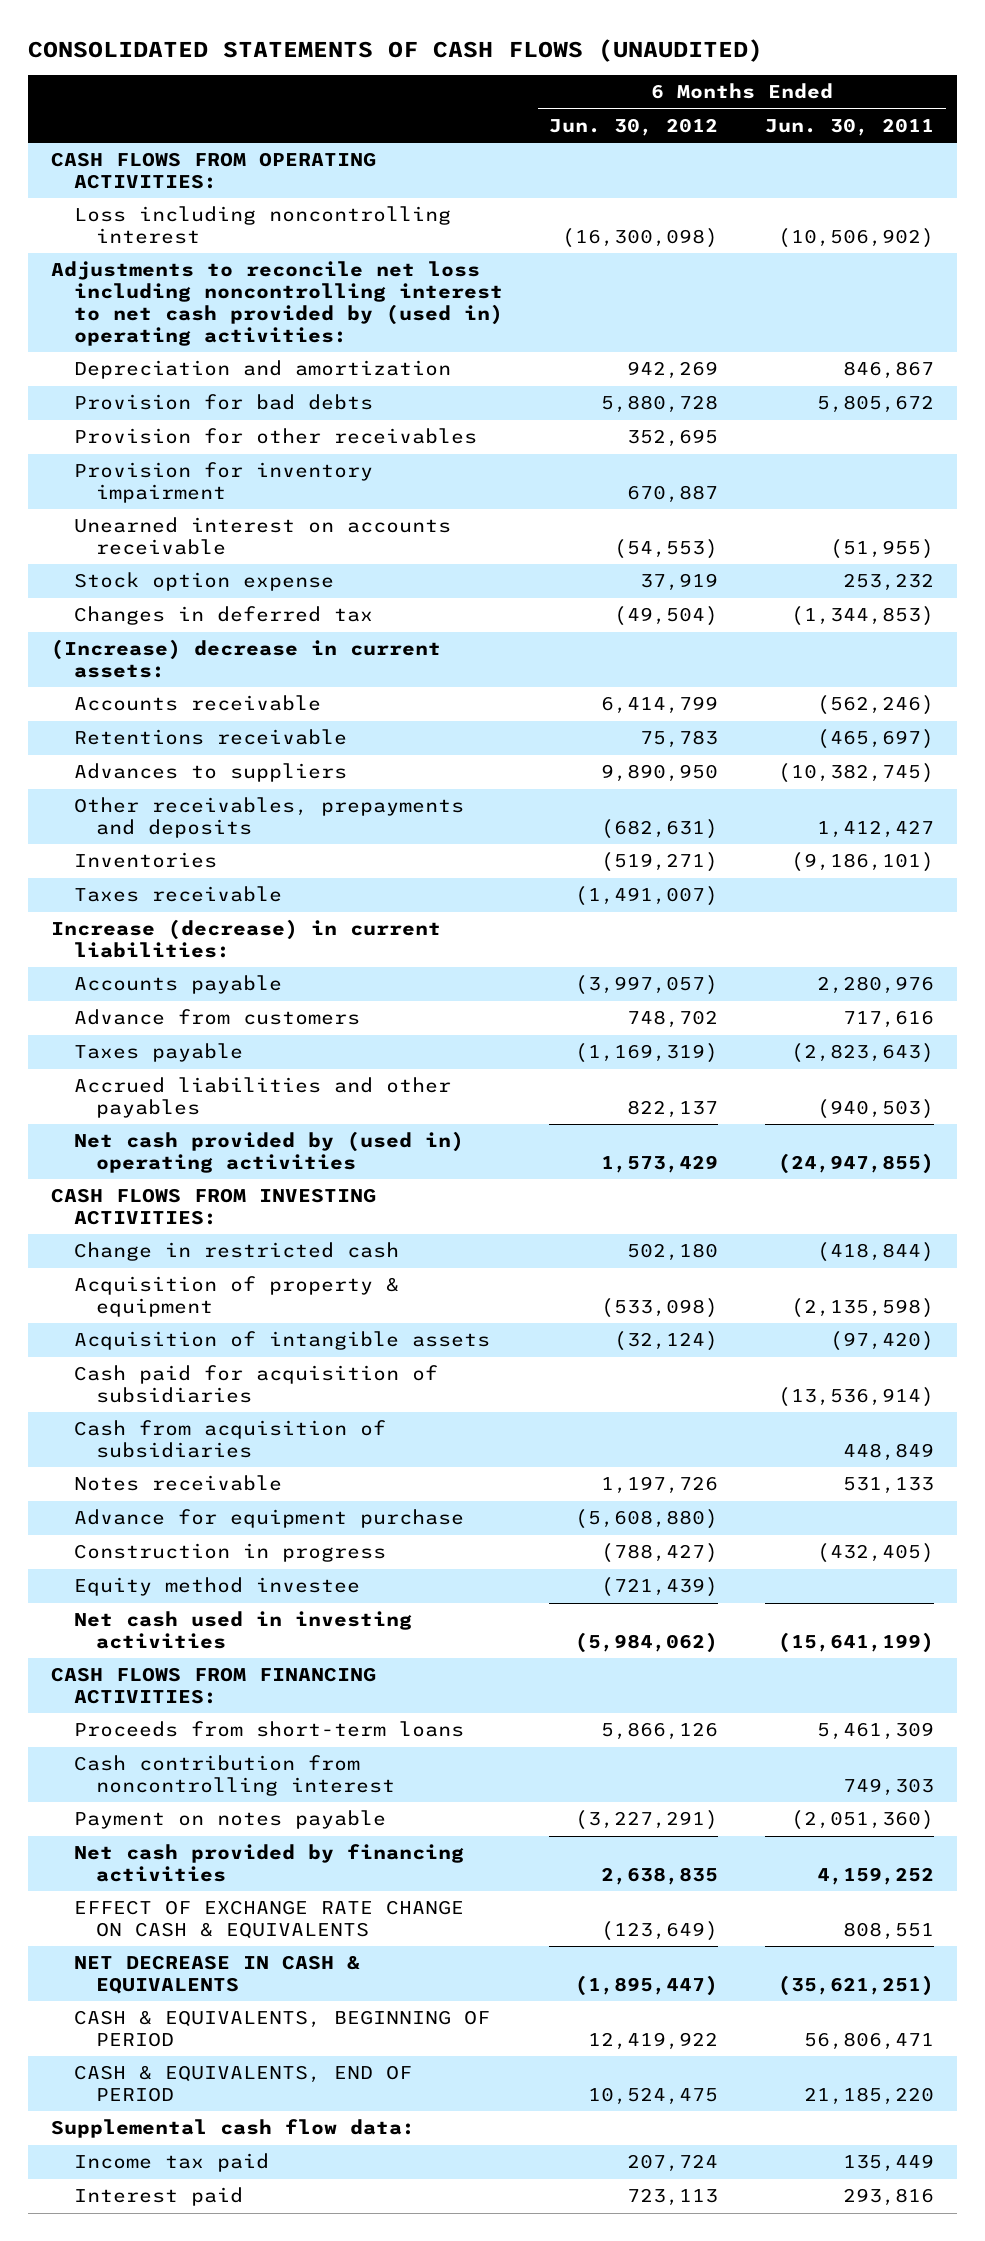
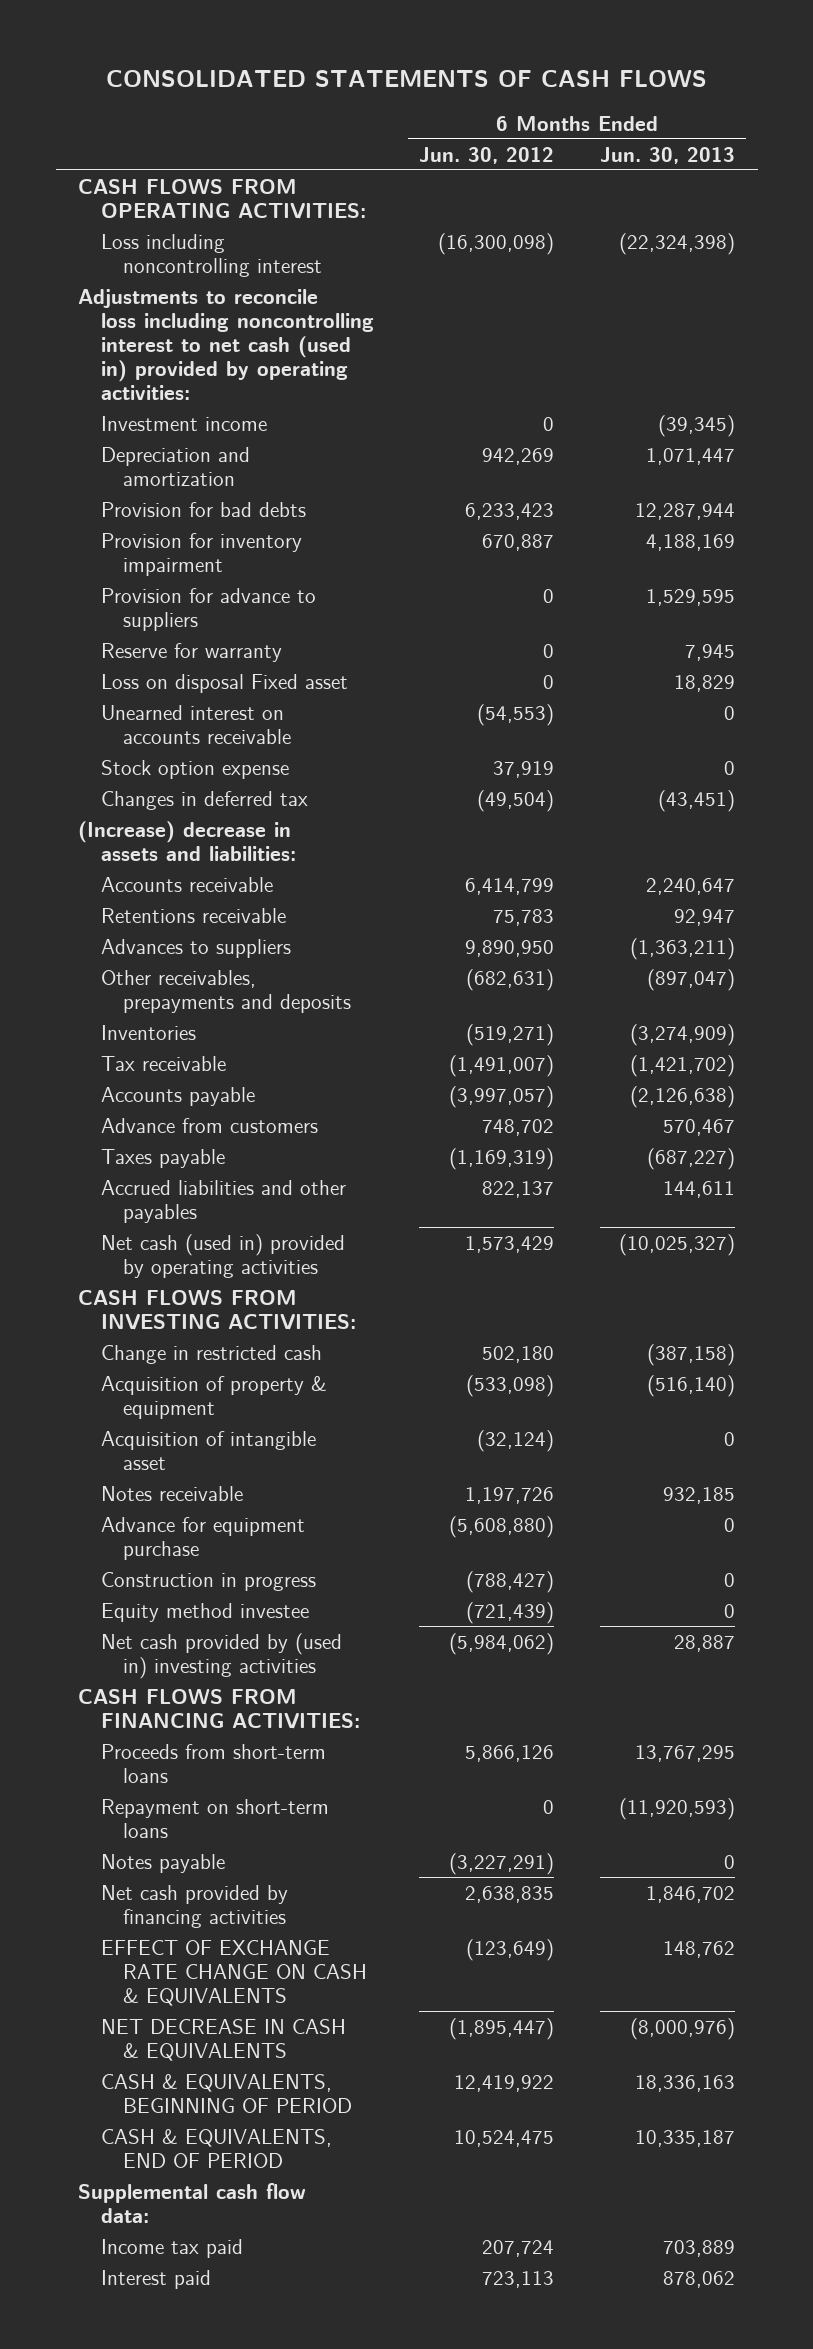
- CONSOLIDATED STATEMENTS OF CASH FLOWS (UNAUDITED)
+ CONSOLIDATED STATEMENTS OF CASH FLOWS
- | 6 Months Ended Jun. 30, 2012 | 6 Months Ended Jun. 30, 2011
+ | 6 Months Ended Jun. 30, 2012 | 6 Months Ended Jun. 30, 2013
- Adjustments to reconcile net loss including noncontrolling interest to net cash provided by (used in) operating activities:
+ Adjustments to reconcile loss including noncontrolling interest to net cash (used in) provided by operating activities:
+ Investment income | 0 | (39,345)
- Provision for bad debts | 5,880,728 | 5,805,672
- Provision for other receivables | 352,695 |
+ Provision for bad debts | 6,233,423 | 12,287,944
+ Provision for advance to suppliers | 0 | 1,529,595
+ Reserve for warranty | 0 | 7,945
+ Loss on disposal Fixed asset | 0 | 18,829
- (Increase) decrease in current assets:
+ (Increase) decrease in assets and liabilities:
- Taxes receivable | (1,491,007) |
- Increase (decrease) in current liabilities:
+ Tax receivable | (1,491,007) | (1,421,702)
- Net cash provided by (used in) operating activities | 1,573,429 | (24,947,855)
+ Net cash (used in) provided by operating activities | 1,573,429 | (10,025,327)
- Acquisition of intangible assets | (32,124) | (97,420)
- Cash paid for acquisition of subsidiaries | | (13,536,914)
- Cash from acquisition of subsidiaries | | 448,849
+ Acquisition of intangible asset | (32,124) | 0
- Net cash used in investing activities | (5,984,062) | (15,641,199)
+ Net cash provided by (used in) investing activities | (5,984,062) | 28,887
- Cash contribution from noncontrolling interest | | 749,303
- Payment on notes payable | (3,227,291) | (2,051,360)
+ Repayment on short-term loans | 0 | (11,920,593)
+ Notes payable | (3,227,291) | 0

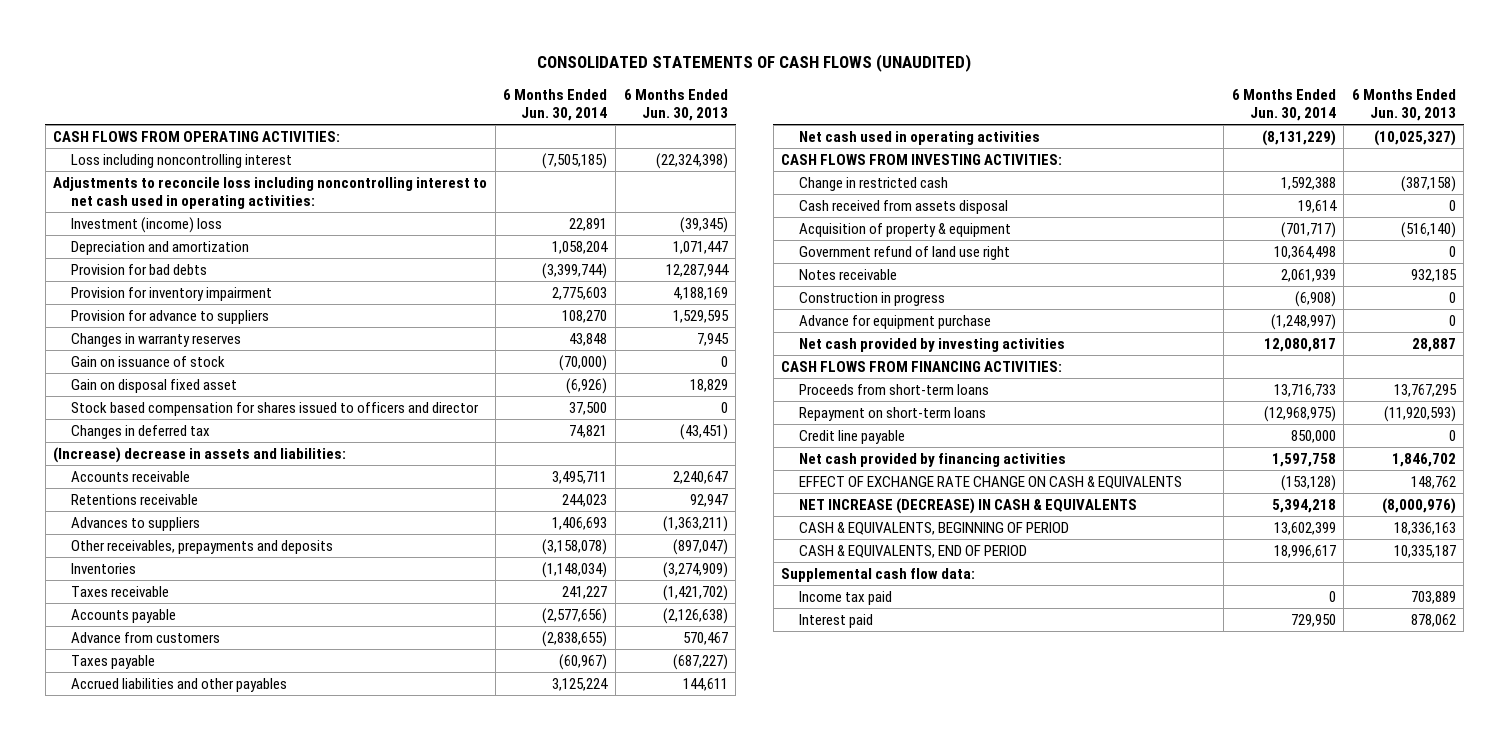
- CONSOLIDATED STATEMENTS OF CASH FLOWS
+ CONSOLIDATED STATEMENTS OF CASH FLOWS (UNAUDITED)
- | 6 Months Ended Jun. 30, 2012 | 6 Months Ended Jun. 30, 2013
+ | 6 Months Ended Jun. 30, 2014 | 6 Months Ended Jun. 30, 2013
- Adjustments to reconcile loss including noncontrolling interest to net cash (used in) provided by operating activities:
- Investment income | 0 | (39,345)
+ Adjustments to reconcile loss including noncontrolling interest to net cash used in operating activities:
+ Investment (income) loss | 22,891 | (39,345)
- Reserve for warranty | 0 | 7,945
- Loss on disposal Fixed asset | 0 | 18,829
- Unearned interest on accounts receivable | (54,553) | 0
- Stock option expense | 37,919 | 0
+ Changes in warranty reserves | 43,848 | 7,945
+ Gain on issuance of stock | (70,000) | 0
+ Gain on disposal fixed asset | (6,926) | 18,829
+ Stock based compensation for shares issued to officers and director | 37,500 | 0
- Tax receivable | (1,491,007) | (1,421,702)
+ Taxes receivable | 241,227 | (1,421,702)
- Net cash (used in) provided by operating activities | 1,573,429 | (10,025,327)
+ Net cash used in operating activities | (8,131,229) | (10,025,327)
+ Cash received from assets disposal | 19,614 | 0
- Acquisition of intangible asset | (32,124) | 0
+ Government refund of land use right | 10,364,498 | 0
- Equity method investee | (721,439) | 0
- Net cash provided by (used in) investing activities | (5,984,062) | 28,887
moved down: Advance for equipment purchase | (1,248,997) | 0
+ Net cash provided by investing activities | 12,080,817 | 28,887
- Notes payable | (3,227,291) | 0
+ Credit line payable | 850,000 | 0
- NET DECREASE IN CASH & EQUIVALENTS | (1,895,447) | (8,000,976)
+ NET INCREASE (DECREASE) IN CASH & EQUIVALENTS | 5,394,218 | (8,000,976)

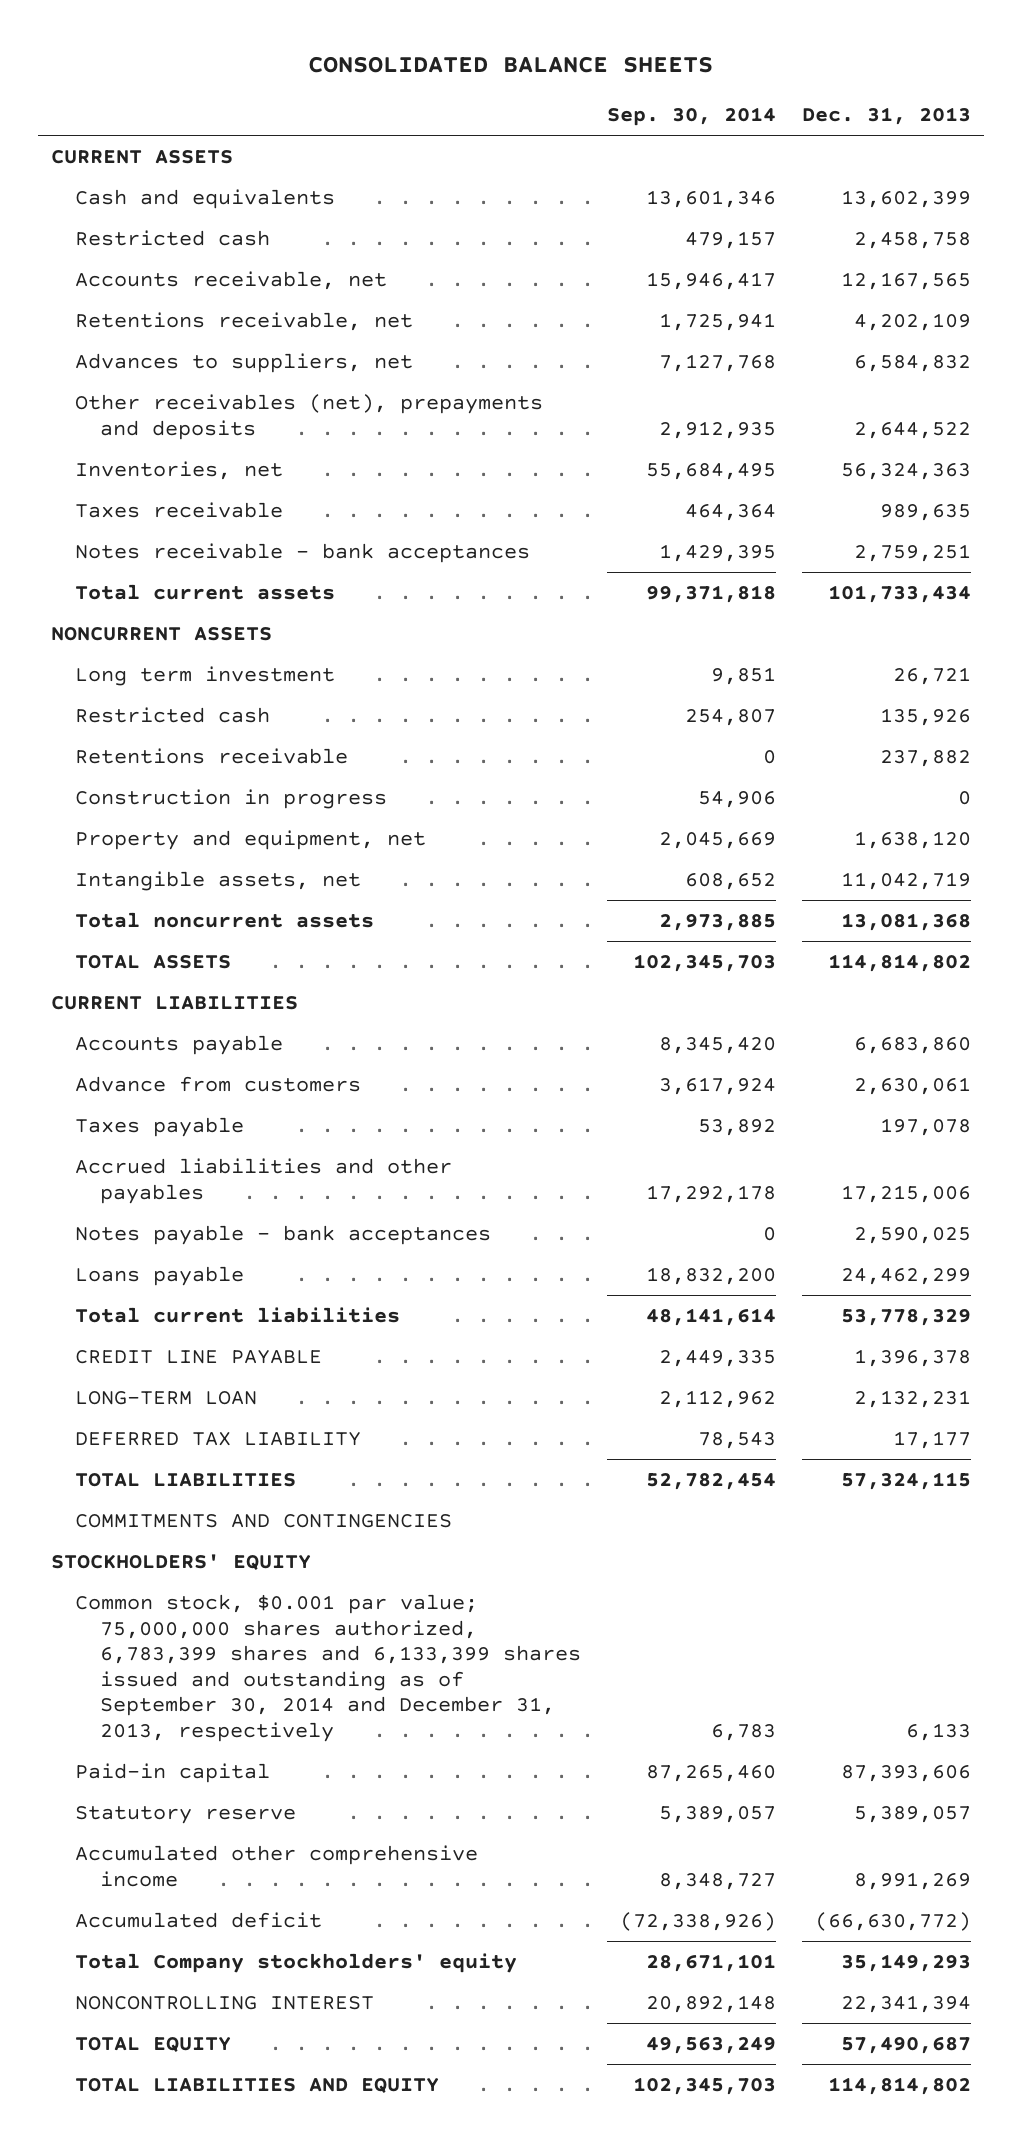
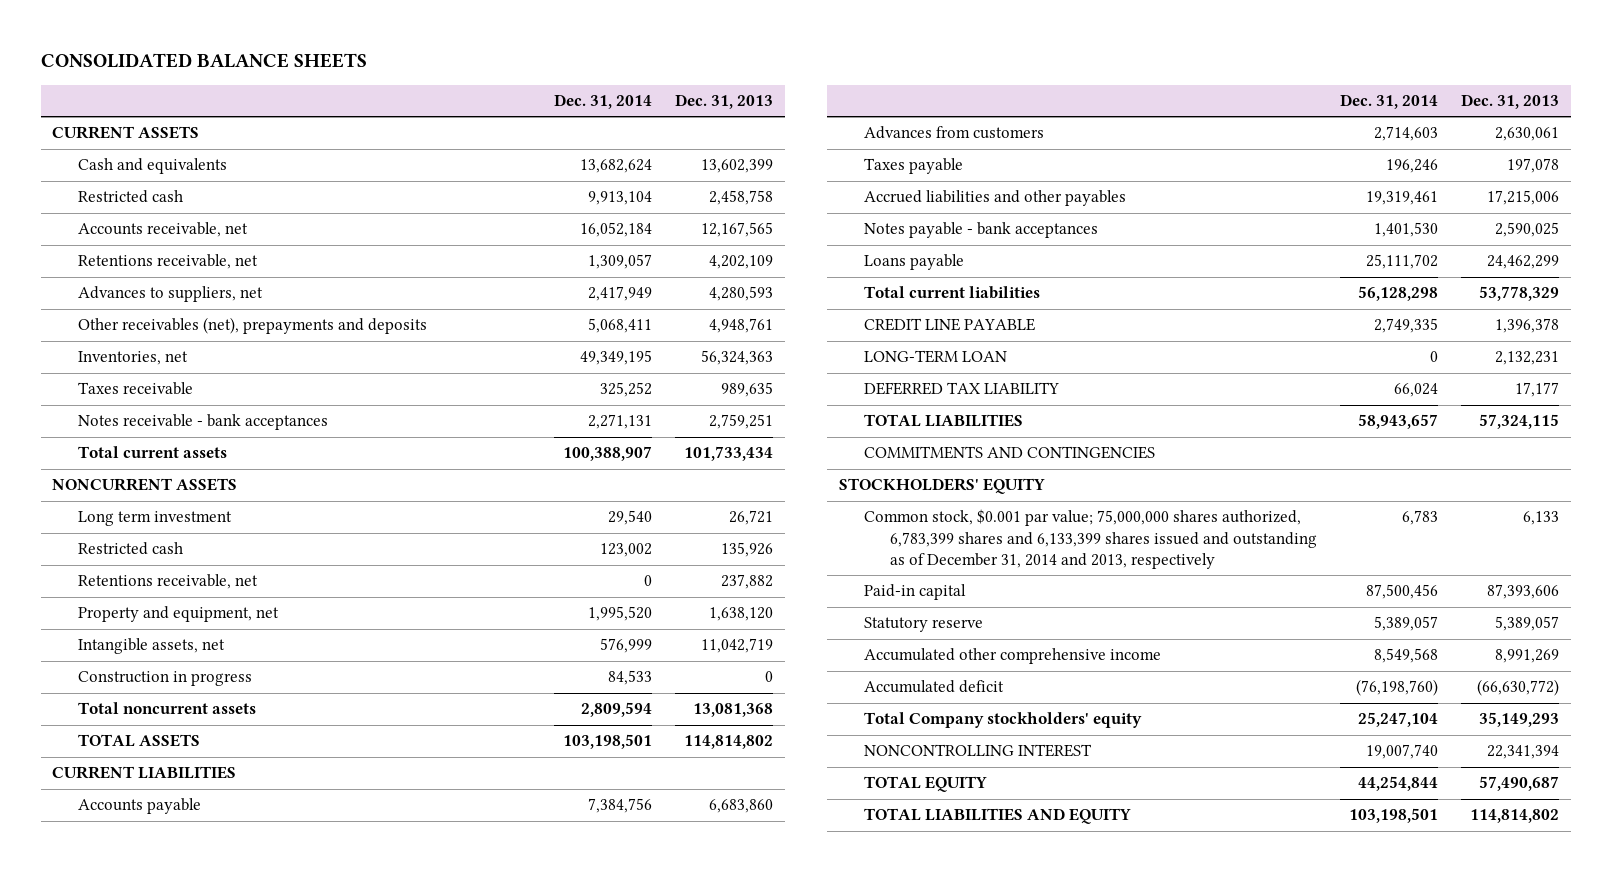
- | Sep. 30, 2014 | Dec. 31, 2013
+ | Dec. 31, 2014 | Dec. 31, 2013
- Advances to suppliers, net | 7,127,768 | 6,584,832
- Other receivables (net), prepayments and deposits | 2,912,935 | 2,644,522
+ Advances to suppliers, net | 2,417,949 | 4,280,593
+ Other receivables (net), prepayments and deposits | 5,068,411 | 4,948,761
- Retentions receivable | 0 | 237,882
+ Retentions receivable, net | 0 | 237,882
moved down: Construction in progress | 84,533 | 0
- Advance from customers | 3,617,924 | 2,630,061
+ Advances from customers | 2,714,603 | 2,630,061
- Common stock, $0.001 par value; 75,000,000 shares authorized, 6,783,399 shares and 6,133,399 shares issued and outstanding as of September 30, 2014 and December 31, 2013, respectively | 6,783 | 6,133
+ Common stock, $0.001 par value; 75,000,000 shares authorized, 6,783,399 shares and 6,133,399 shares issued and outstanding as of December 31, 2014 and 2013, respectively | 6,783 | 6,133

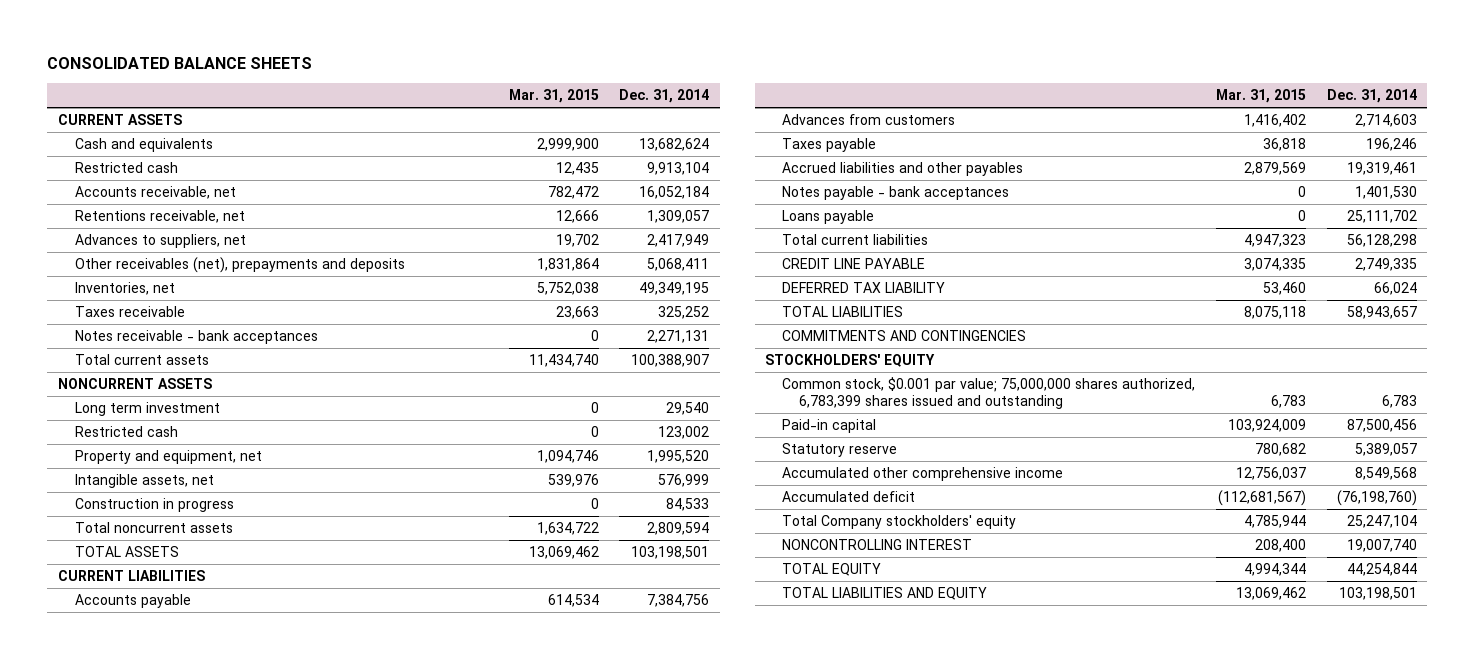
- | Dec. 31, 2014 | Dec. 31, 2013
+ | Mar. 31, 2015 | Dec. 31, 2014
- Retentions receivable, net | 0 | 237,882
- LONG-TERM LOAN | 0 | 2,132,231
- Common stock, $0.001 par value; 75,000,000 shares authorized, 6,783,399 shares and 6,133,399 shares issued and outstanding as of December 31, 2014 and 2013, respectively | 6,783 | 6,133
+ Common stock, $0.001 par value; 75,000,000 shares authorized, 6,783,399 shares issued and outstanding | 6,783 | 6,783

